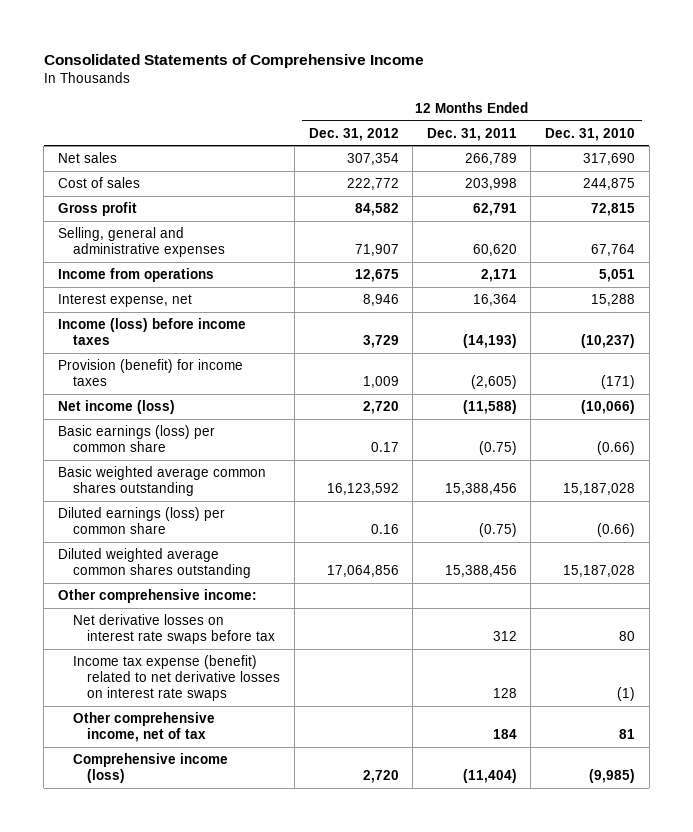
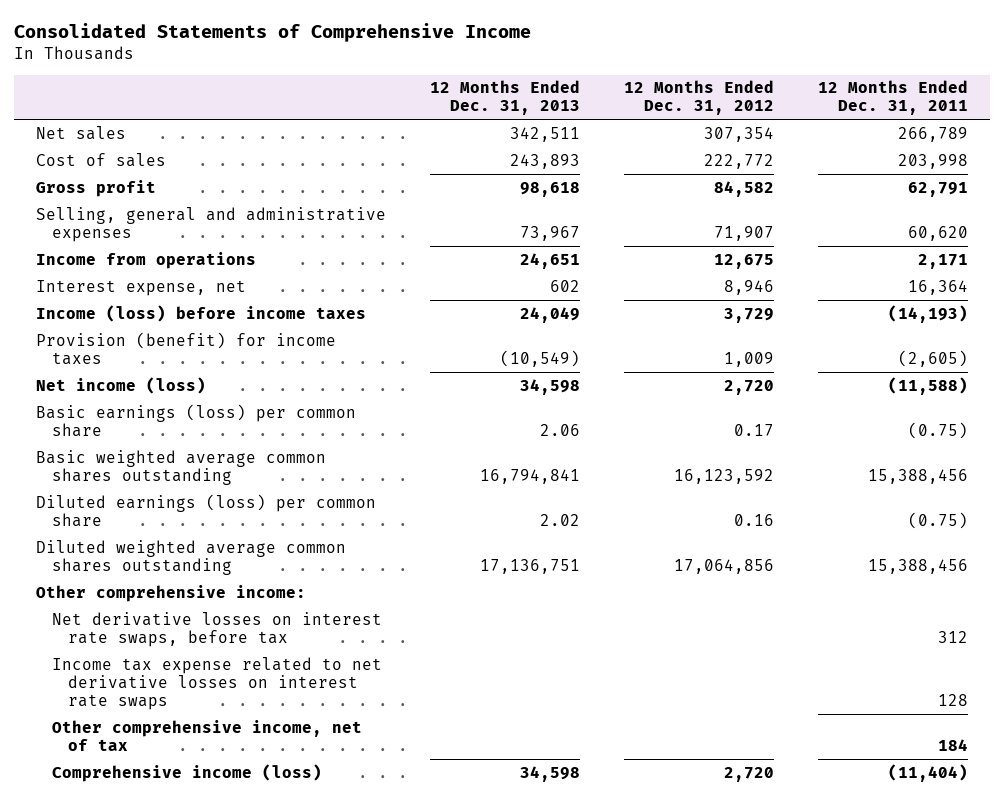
- | 12 Months Ended Dec. 31, 2012 | 12 Months Ended Dec. 31, 2011 | 12 Months Ended Dec. 31, 2010
+ | 12 Months Ended Dec. 31, 2013 | 12 Months Ended Dec. 31, 2012 | 12 Months Ended Dec. 31, 2011
- Net derivative losses on interest rate swaps before tax | | 312 | 80
- Income tax expense (benefit) related to net derivative losses on interest rate swaps | | 128 | (1)
+ Net derivative losses on interest rate swaps, before tax | | | 312
+ Income tax expense related to net derivative losses on interest rate swaps | | | 128

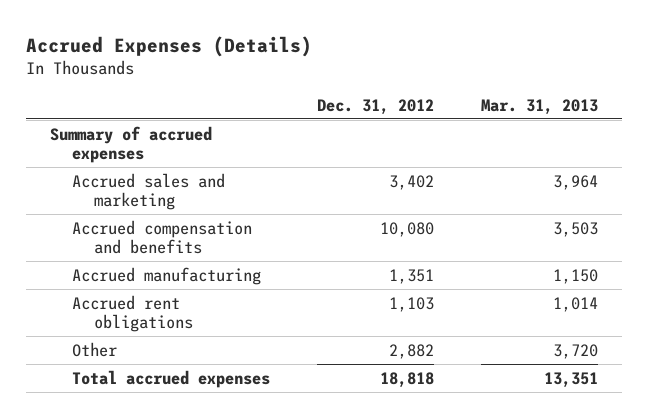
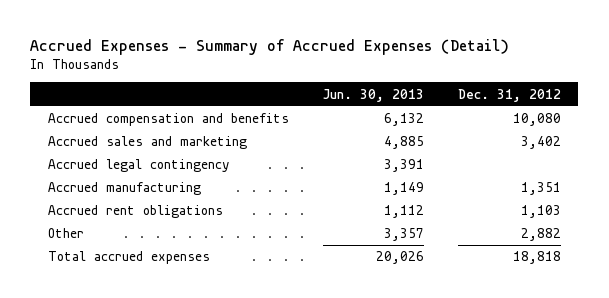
- Accrued Expenses (Details)
+ Accrued Expenses - Summary of Accrued Expenses (Detail)
- | Dec. 31, 2012 | Mar. 31, 2013
+ | Jun. 30, 2013 | Dec. 31, 2012
- Summary of accrued expenses
moved down: Accrued sales and marketing | 4,885 | 3,402
+ Accrued legal contingency | 3,391 |

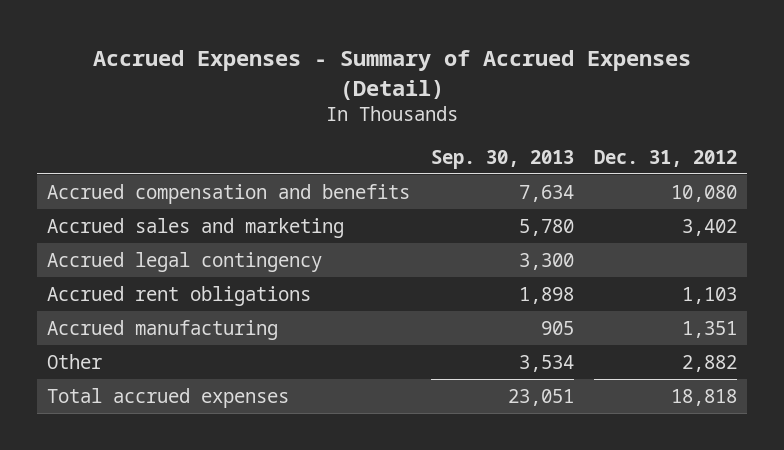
- | Jun. 30, 2013 | Dec. 31, 2012
+ | Sep. 30, 2013 | Dec. 31, 2012
moved down: Accrued manufacturing | 905 | 1,351

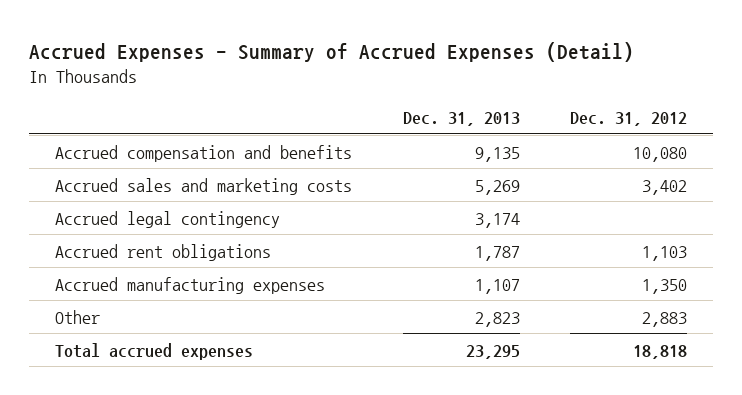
- | Sep. 30, 2013 | Dec. 31, 2012
+ | Dec. 31, 2013 | Dec. 31, 2012
- Accrued sales and marketing | 5,780 | 3,402
+ Accrued sales and marketing costs | 5,269 | 3,402
- Accrued manufacturing | 905 | 1,351
- Other | 3,534 | 2,882
+ Accrued manufacturing expenses | 1,107 | 1,350
+ Other | 2,823 | 2,883

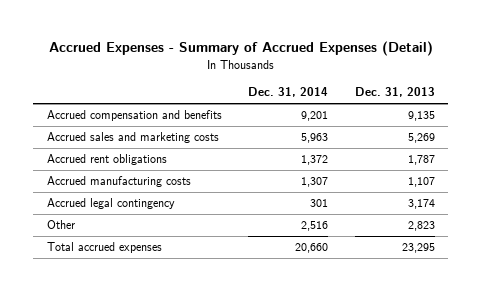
- | Dec. 31, 2013 | Dec. 31, 2012
+ | Dec. 31, 2014 | Dec. 31, 2013
- Accrued manufacturing expenses | 1,107 | 1,350
+ Accrued manufacturing costs | 1,307 | 1,107
moved down: Accrued legal contingency | 301 | 3,174

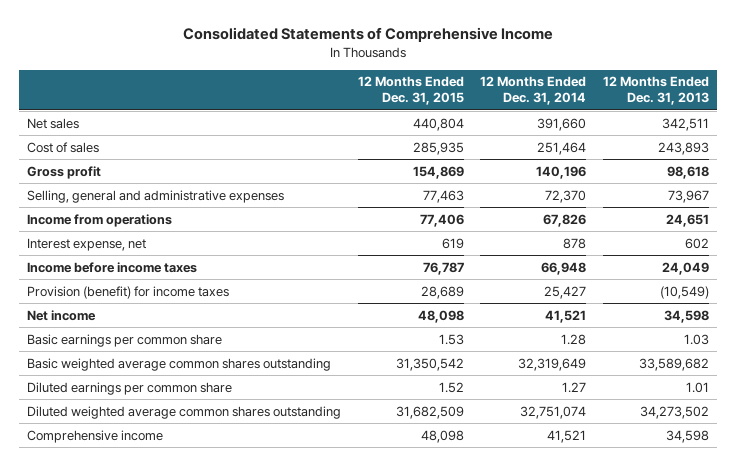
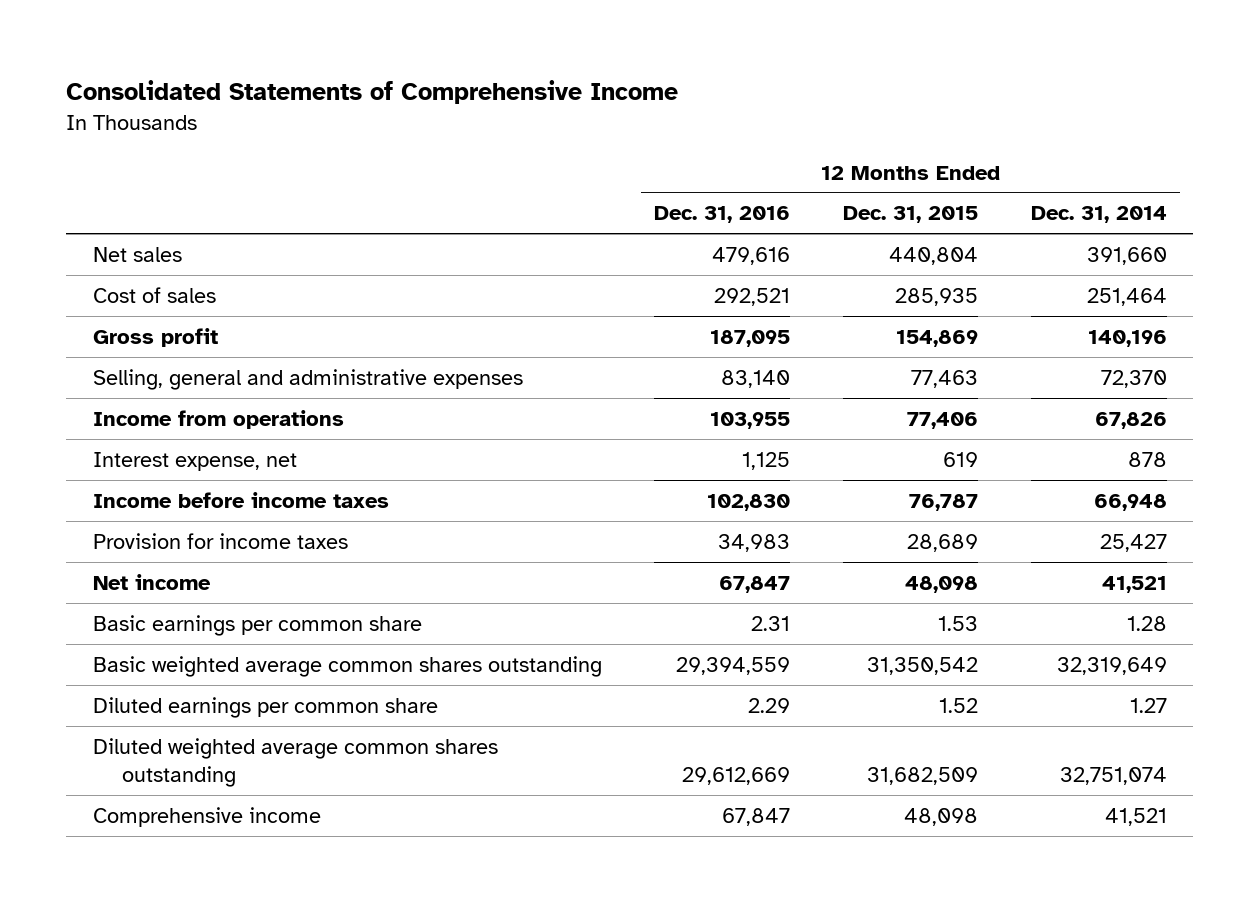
- | 12 Months Ended Dec. 31, 2015 | 12 Months Ended Dec. 31, 2014 | 12 Months Ended Dec. 31, 2013
+ | 12 Months Ended Dec. 31, 2016 | 12 Months Ended Dec. 31, 2015 | 12 Months Ended Dec. 31, 2014
- Provision (benefit) for income taxes | 28,689 | 25,427 | (10,549)
+ Provision for income taxes | 34,983 | 28,689 | 25,427

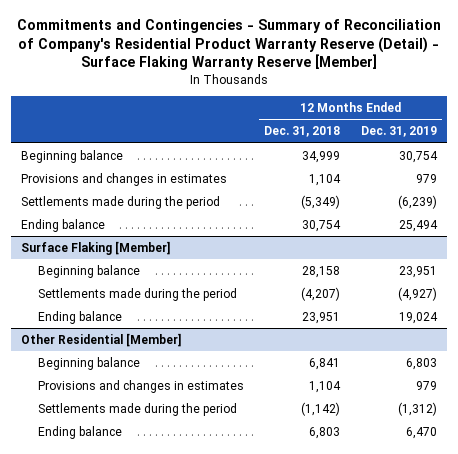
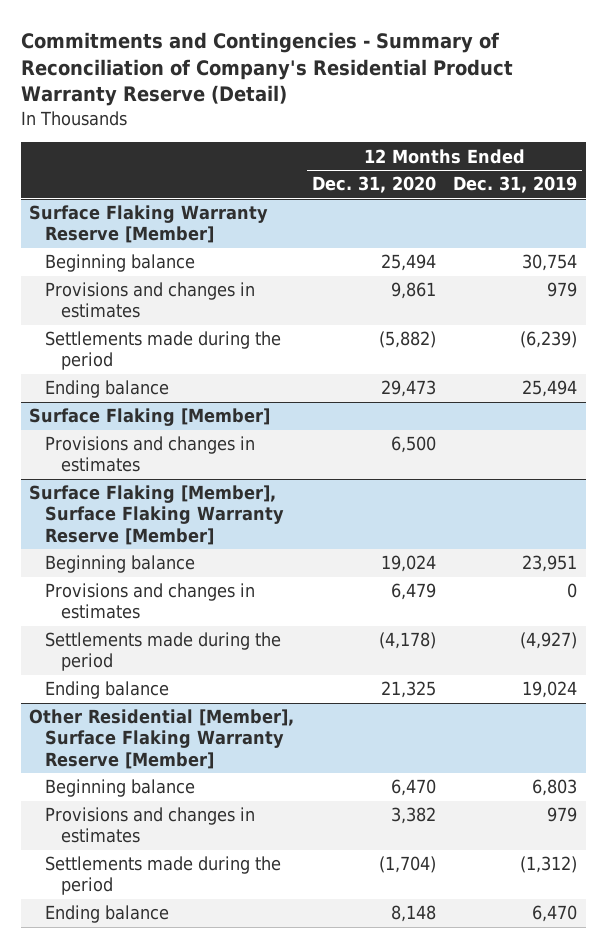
- Commitments and Contingencies - Summary of Reconciliation of Company's Residential Product Warranty Reserve (Detail) - Surface Flaking Warranty Reserve [Member]
+ Commitments and Contingencies - Summary of Reconciliation of Company's Residential Product Warranty Reserve (Detail)
- | 12 Months Ended Dec. 31, 2018 | 12 Months Ended Dec. 31, 2019
+ | 12 Months Ended Dec. 31, 2020 | 12 Months Ended Dec. 31, 2019
+ Surface Flaking Warranty Reserve [Member]
@ Surface Flaking [Member]
+ Provisions and changes in estimates | 6,500 |
+ Surface Flaking [Member], Surface Flaking Warranty Reserve [Member]
+ Provisions and changes in estimates | 6,479 | 0
- Other Residential [Member]
+ Other Residential [Member], Surface Flaking Warranty Reserve [Member]

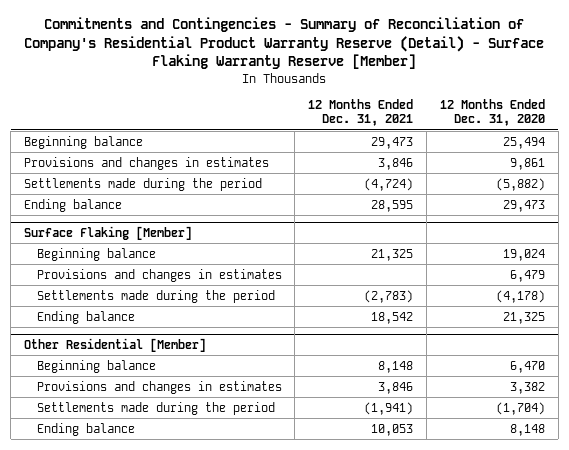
- Commitments and Contingencies - Summary of Reconciliation of Company's Residential Product Warranty Reserve (Detail)
+ Commitments and Contingencies - Summary of Reconciliation of Company's Residential Product Warranty Reserve (Detail) - Surface Flaking Warranty Reserve [Member]
- | 12 Months Ended Dec. 31, 2020 | 12 Months Ended Dec. 31, 2019
+ | 12 Months Ended Dec. 31, 2021 | 12 Months Ended Dec. 31, 2020
- Surface Flaking Warranty Reserve [Member]
@ Surface Flaking [Member]
- Provisions and changes in estimates | 6,500 |
- Surface Flaking [Member], Surface Flaking Warranty Reserve [Member]
- Other Residential [Member], Surface Flaking Warranty Reserve [Member]
+ Other Residential [Member]

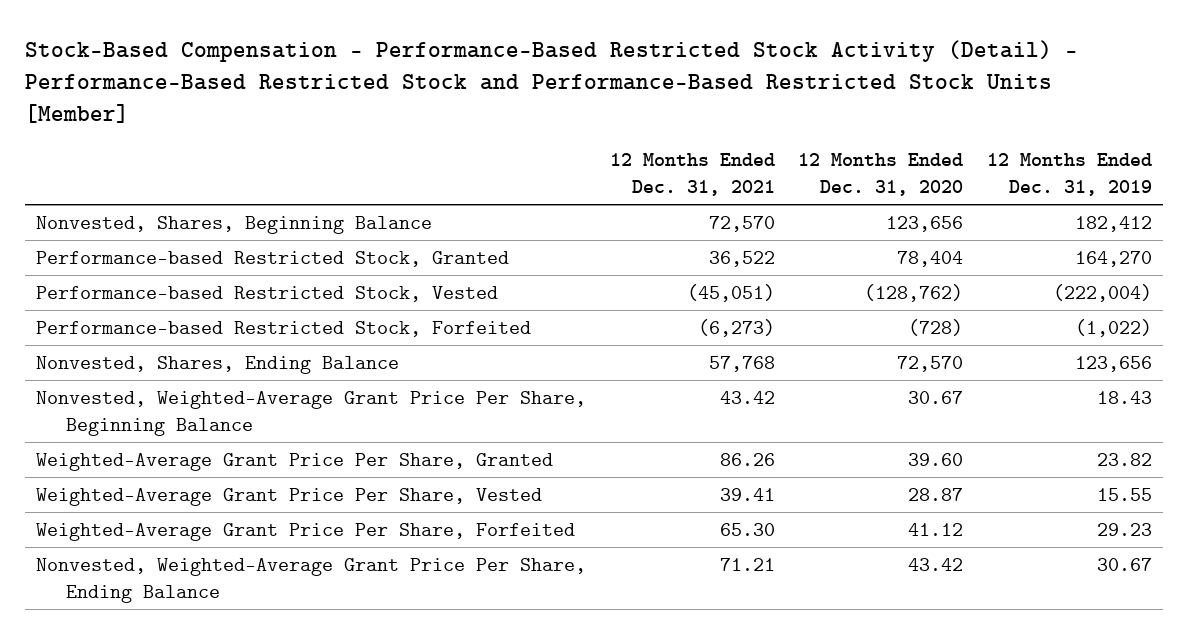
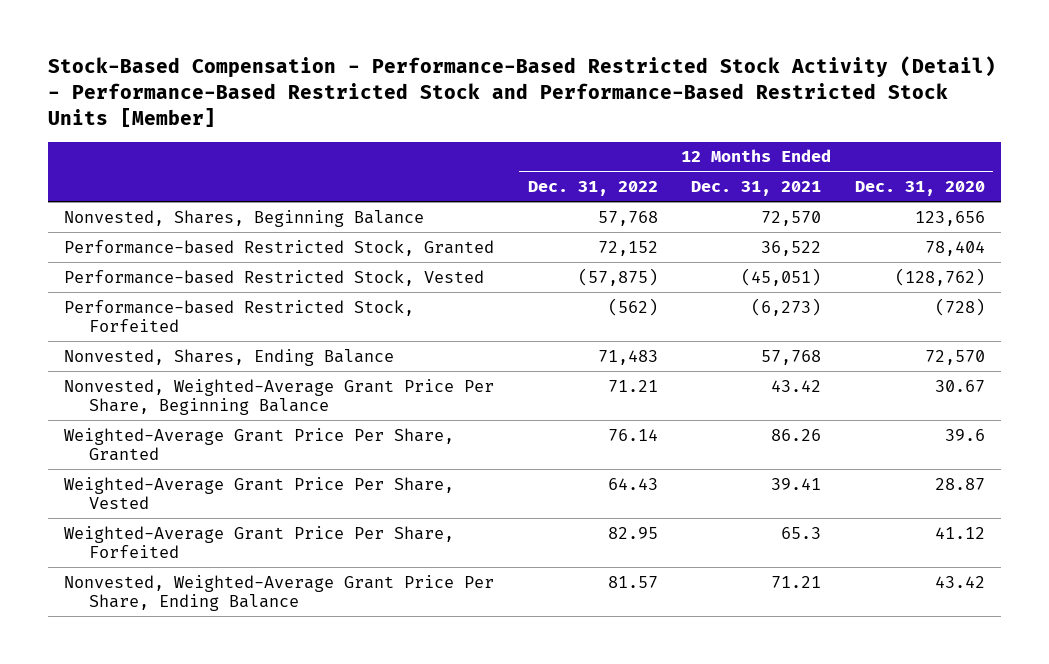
- | 12 Months Ended Dec. 31, 2021 | 12 Months Ended Dec. 31, 2020 | 12 Months Ended Dec. 31, 2019
+ | 12 Months Ended Dec. 31, 2022 | 12 Months Ended Dec. 31, 2021 | 12 Months Ended Dec. 31, 2020
- Weighted-Average Grant Price Per Share, Granted | 86.26 | 39.60 | 23.82
+ Weighted-Average Grant Price Per Share, Granted | 76.14 | 86.26 | 39.6
- Weighted-Average Grant Price Per Share, Forfeited | 65.30 | 41.12 | 29.23
+ Weighted-Average Grant Price Per Share, Forfeited | 82.95 | 65.3 | 41.12

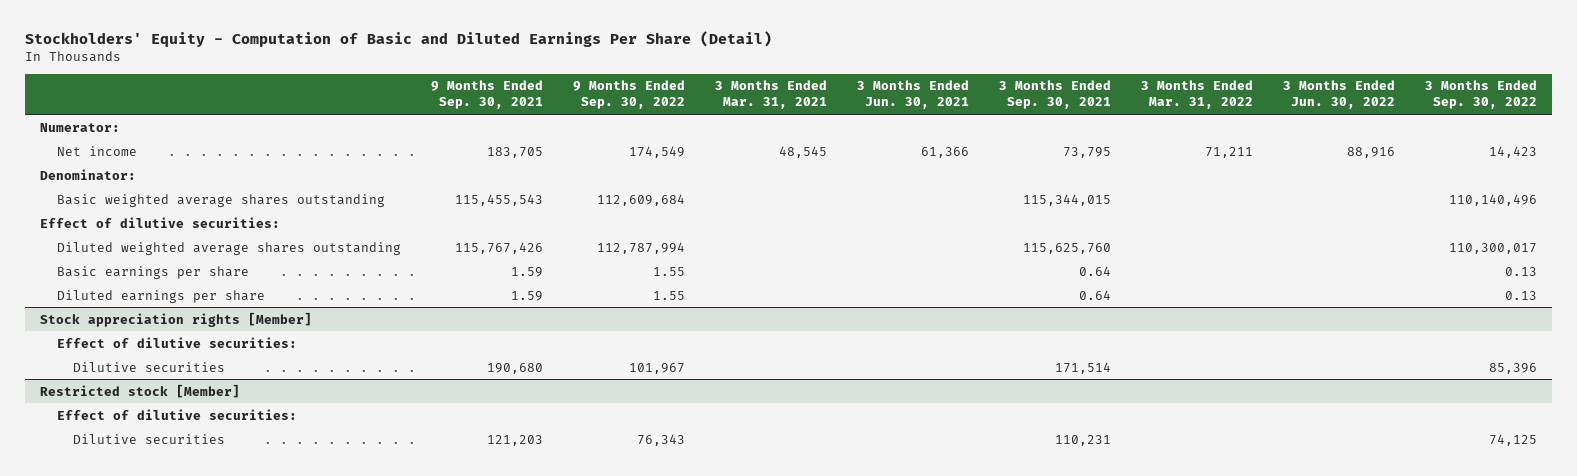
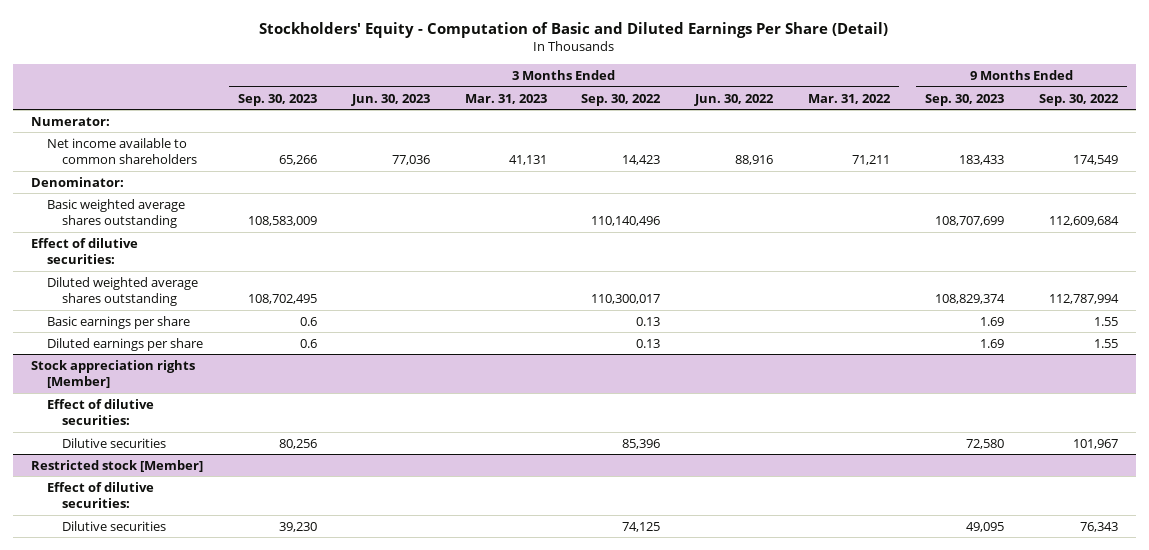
- | 9 Months Ended Sep. 30, 2021 | 9 Months Ended Sep. 30, 2022 | 3 Months Ended Mar. 31, 2021 | 3 Months Ended Jun. 30, 2021 | 3 Months Ended Sep. 30, 2021 | 3 Months Ended Mar. 31, 2022 | 3 Months Ended Jun. 30, 2022 | 3 Months Ended Sep. 30, 2022
+ | 3 Months Ended Sep. 30, 2023 | 3 Months Ended Jun. 30, 2023 | 3 Months Ended Mar. 31, 2023 | 3 Months Ended Sep. 30, 2022 | 3 Months Ended Jun. 30, 2022 | 3 Months Ended Mar. 31, 2022 | 9 Months Ended Sep. 30, 2023 | 9 Months Ended Sep. 30, 2022
- Net income | 183,705 | 174,549 | 48,545 | 61,366 | 73,795 | 71,211 | 88,916 | 14,423
+ Net income available to common shareholders | 65,266 | 77,036 | 41,131 | 14,423 | 88,916 | 71,211 | 183,433 | 174,549

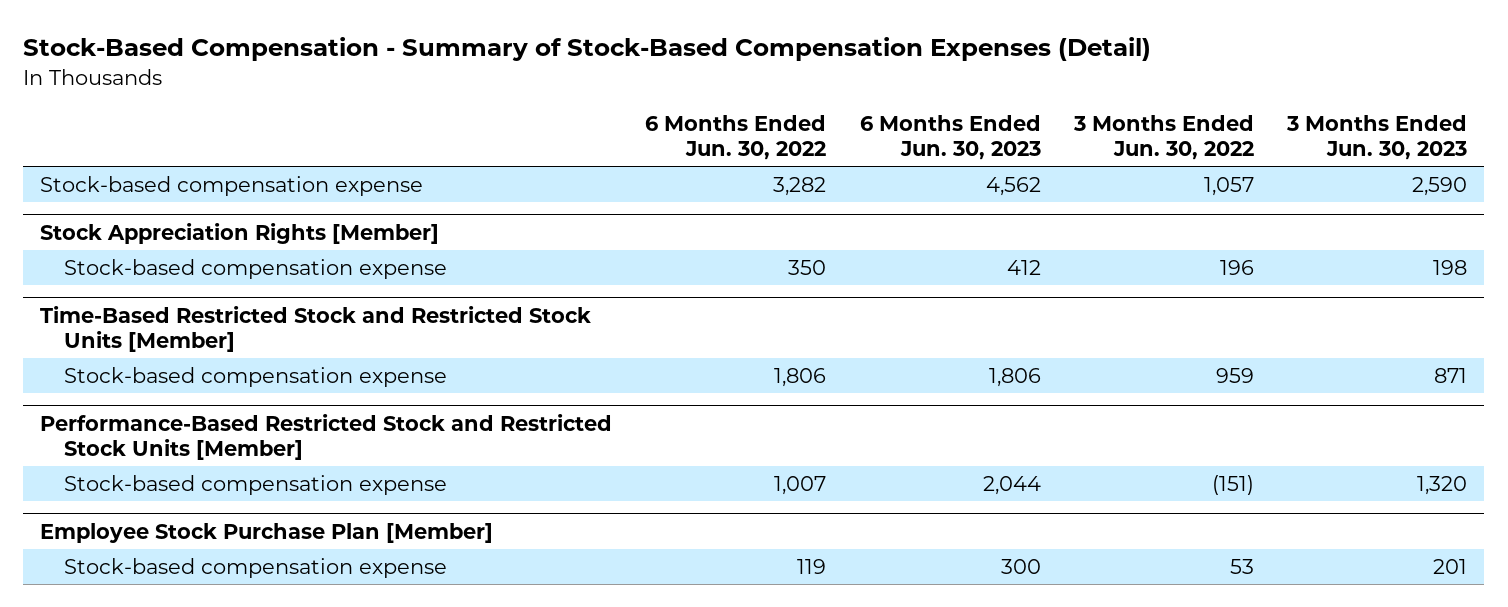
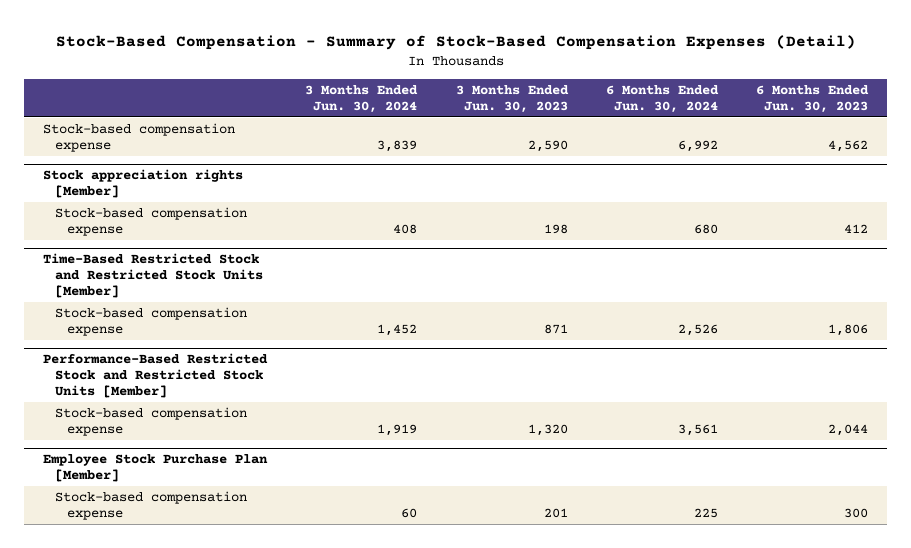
- | 6 Months Ended Jun. 30, 2022 | 6 Months Ended Jun. 30, 2023 | 3 Months Ended Jun. 30, 2022 | 3 Months Ended Jun. 30, 2023
+ | 3 Months Ended Jun. 30, 2024 | 3 Months Ended Jun. 30, 2023 | 6 Months Ended Jun. 30, 2024 | 6 Months Ended Jun. 30, 2023
- Stock Appreciation Rights [Member]
+ Stock appreciation rights [Member]

